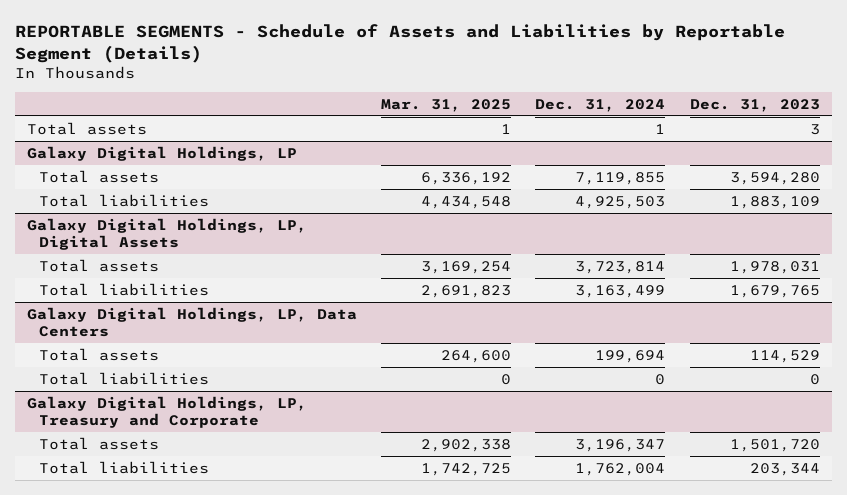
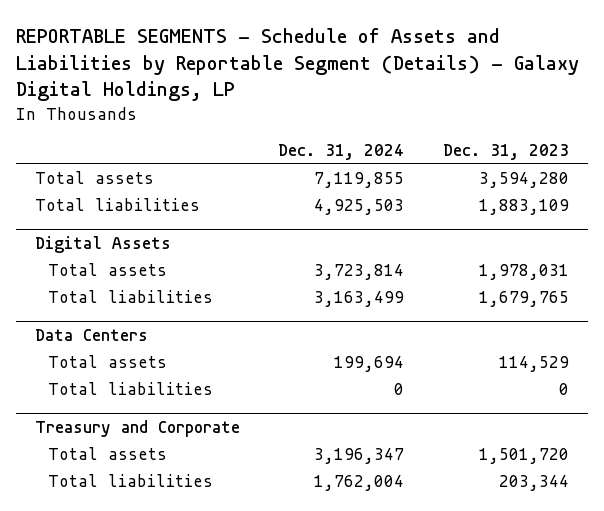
- REPORTABLE SEGMENTS - Schedule of Assets and Liabilities by Reportable Segment (Details)
+ REPORTABLE SEGMENTS - Schedule of Assets and Liabilities by Reportable Segment (Details) - Galaxy Digital Holdings, LP
- | Mar. 31, 2025 | Dec. 31, 2024 | Dec. 31, 2023
+ | Dec. 31, 2024 | Dec. 31, 2023
- Total assets | 1 | 1 | 3
- Galaxy Digital Holdings, LP
- Galaxy Digital Holdings, LP, Digital Assets
+ Digital Assets
- Galaxy Digital Holdings, LP, Data Centers
+ Data Centers
- Galaxy Digital Holdings, LP, Treasury and Corporate
+ Treasury and Corporate

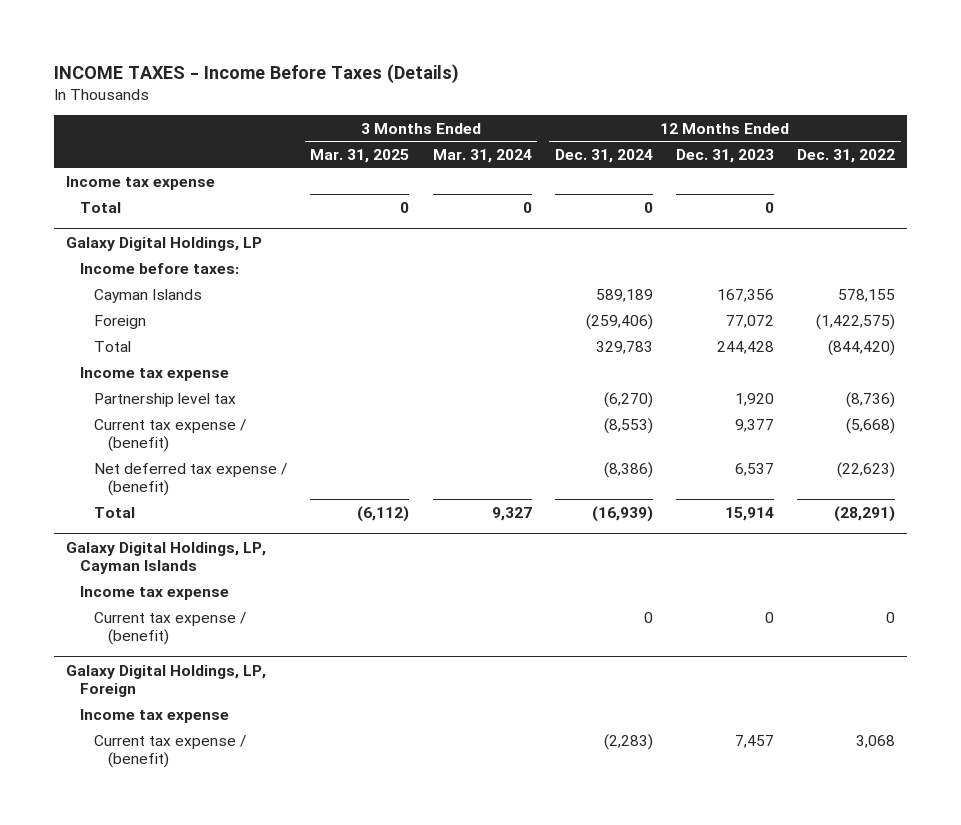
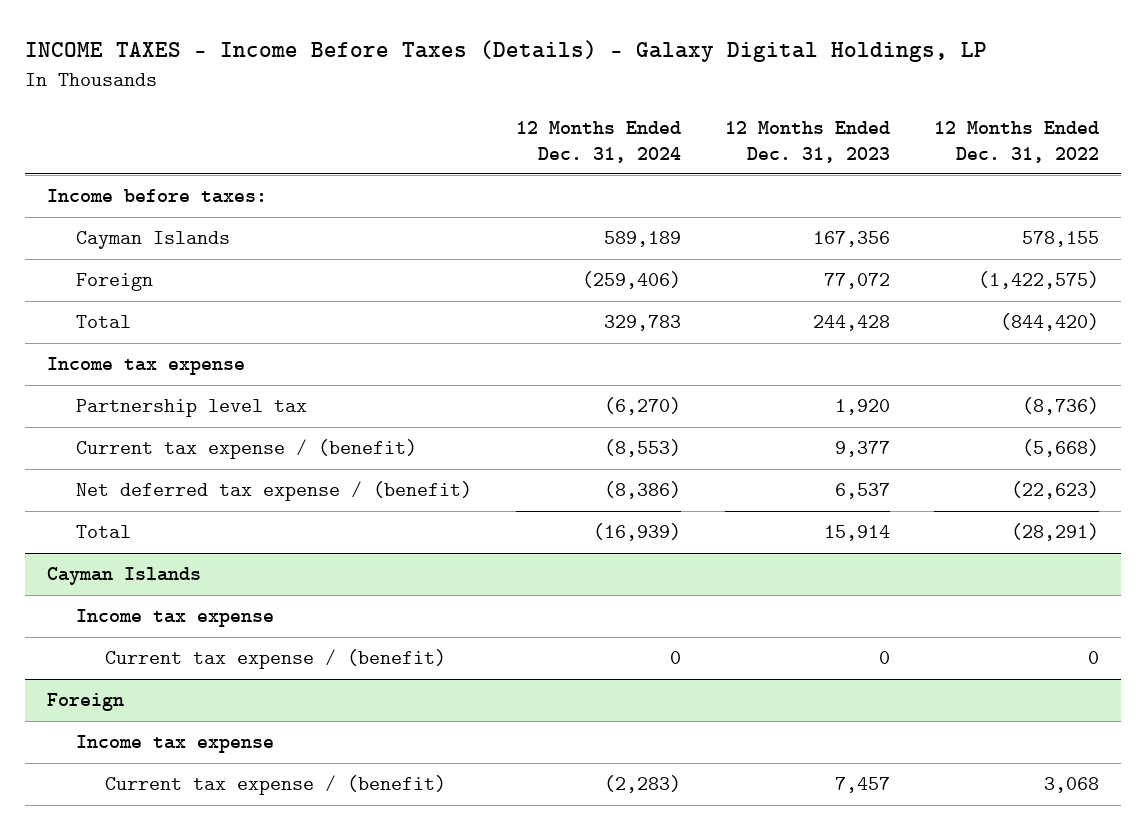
- INCOME TAXES - Income Before Taxes (Details)
+ INCOME TAXES - Income Before Taxes (Details) - Galaxy Digital Holdings, LP
- | 3 Months Ended Mar. 31, 2025 | 3 Months Ended Mar. 31, 2024 | 12 Months Ended Dec. 31, 2024 | 12 Months Ended Dec. 31, 2023 | 12 Months Ended Dec. 31, 2022
+ | 12 Months Ended Dec. 31, 2024 | 12 Months Ended Dec. 31, 2023 | 12 Months Ended Dec. 31, 2022
- Income tax expense
- Total | 0 | 0 | 0 | 0 |
- Galaxy Digital Holdings, LP
- Galaxy Digital Holdings, LP, Cayman Islands
+ Cayman Islands
- Galaxy Digital Holdings, LP, Foreign
+ Foreign

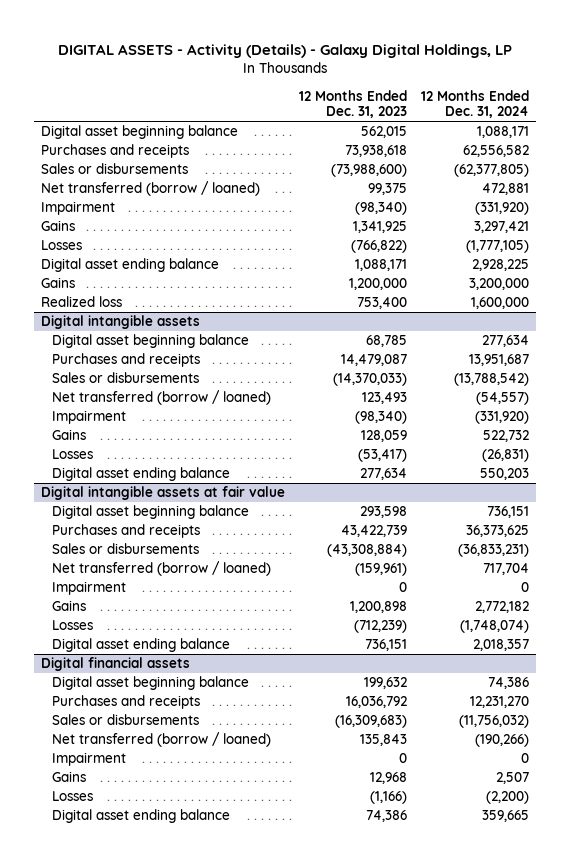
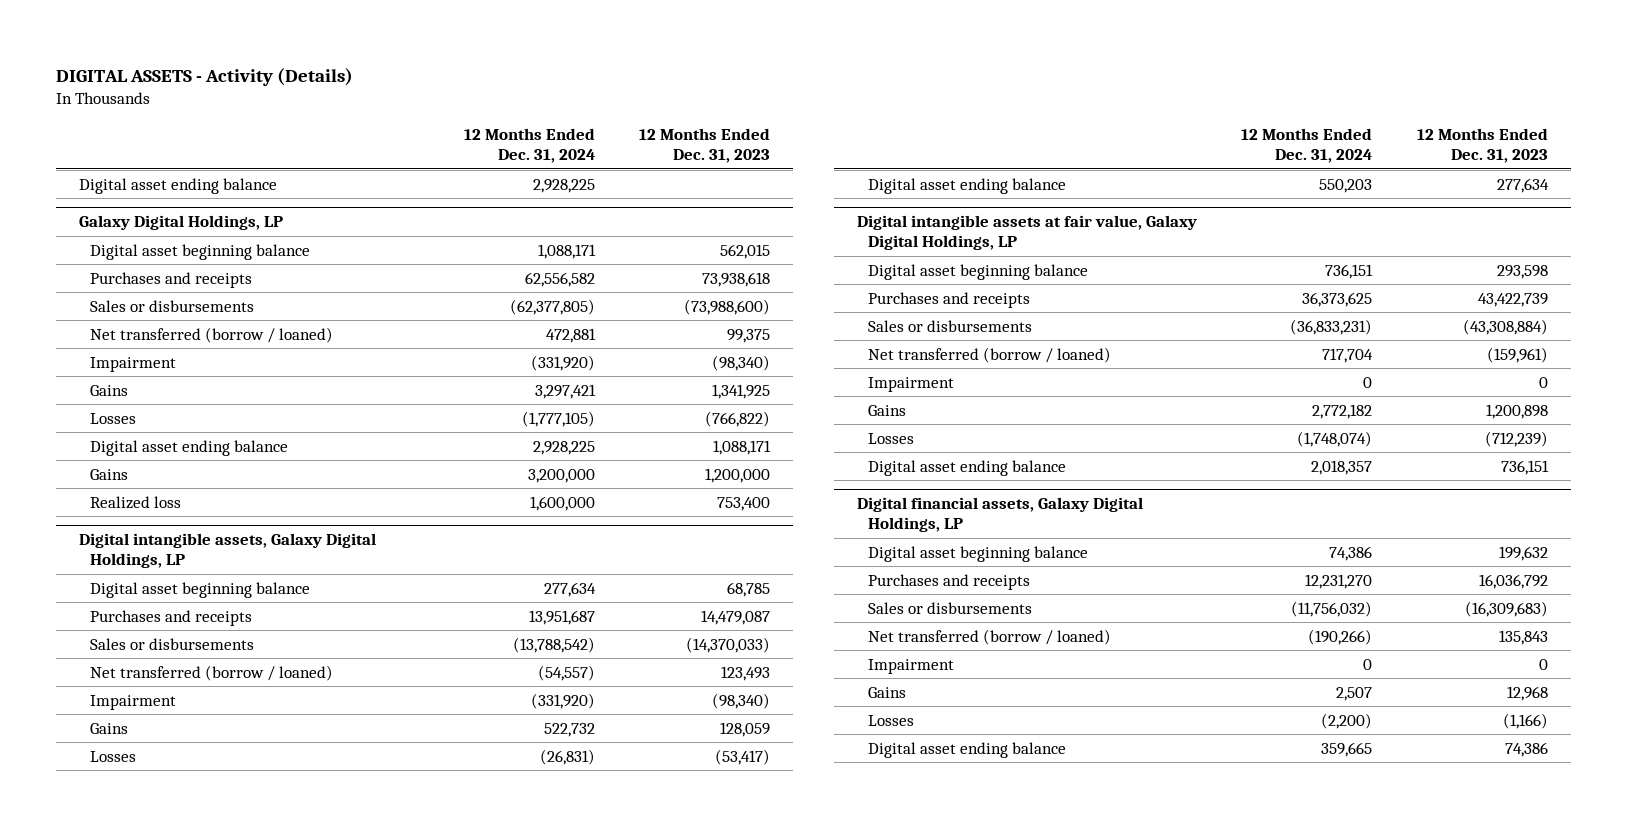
- DIGITAL ASSETS - Activity (Details) - Galaxy Digital Holdings, LP
+ DIGITAL ASSETS - Activity (Details)
- | 12 Months Ended Dec. 31, 2023 | 12 Months Ended Dec. 31, 2024
+ | 12 Months Ended Dec. 31, 2024 | 12 Months Ended Dec. 31, 2023
+ Digital asset ending balance | 2,928,225 |
+ Galaxy Digital Holdings, LP
- Digital intangible assets
+ Digital intangible assets, Galaxy Digital Holdings, LP
- Digital intangible assets at fair value
+ Digital intangible assets at fair value, Galaxy Digital Holdings, LP
- Digital financial assets
+ Digital financial assets, Galaxy Digital Holdings, LP

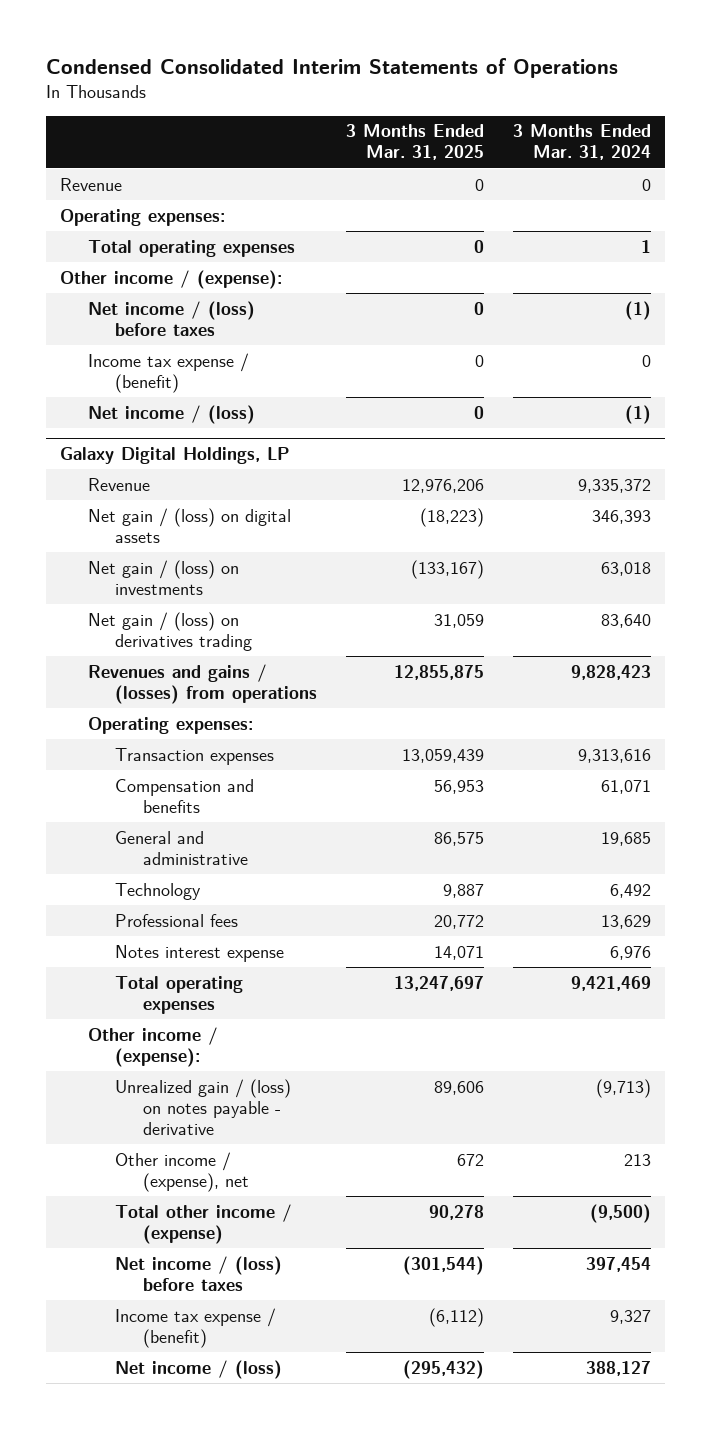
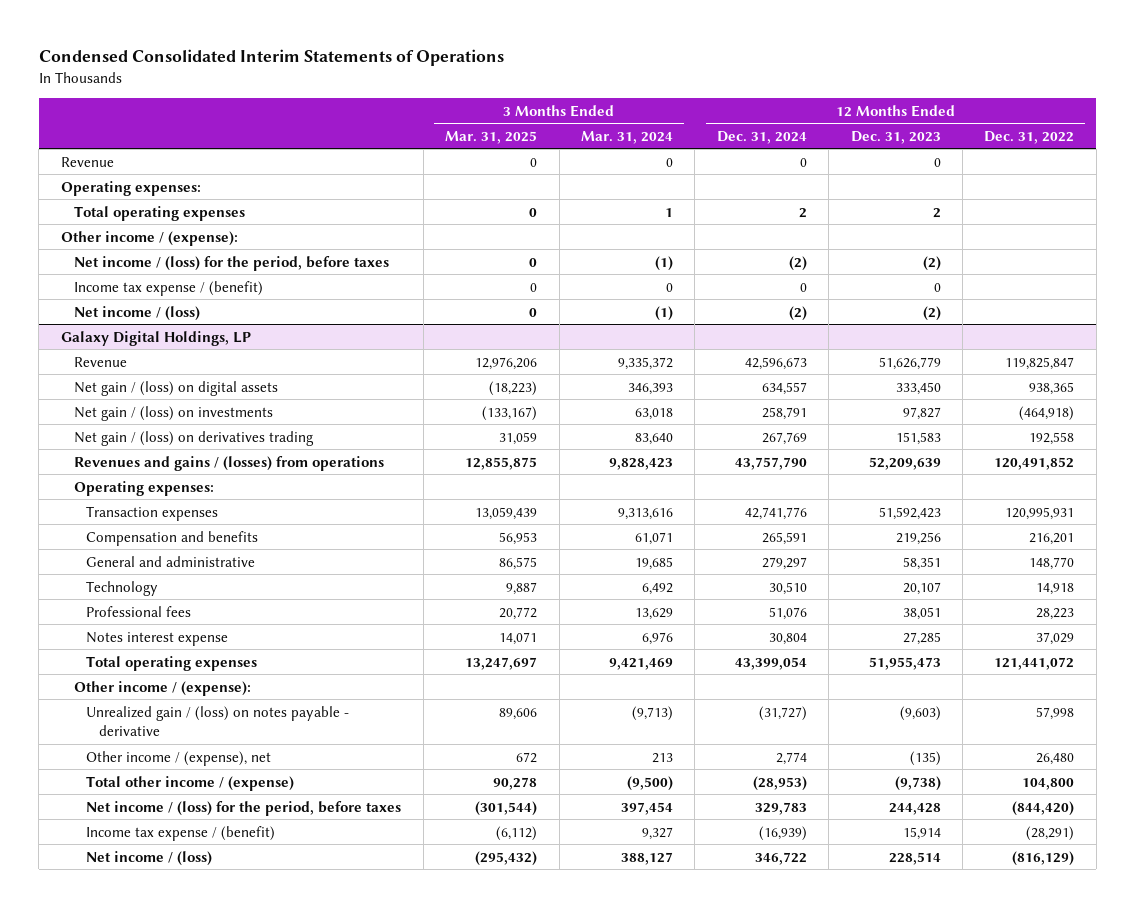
- | 3 Months Ended Mar. 31, 2025 | 3 Months Ended Mar. 31, 2024
+ | 3 Months Ended Mar. 31, 2025 | 3 Months Ended Mar. 31, 2024 | 12 Months Ended Dec. 31, 2024 | 12 Months Ended Dec. 31, 2023 | 12 Months Ended Dec. 31, 2022
- Net income / (loss) before taxes | 0 | (1)
+ Net income / (loss) for the period, before taxes | 0 | (1) | (2) | (2) |
@ Galaxy Digital Holdings, LP
- Net income / (loss) before taxes | (301,544) | 397,454
+ Net income / (loss) for the period, before taxes | (301,544) | 397,454 | 329,783 | 244,428 | (844,420)

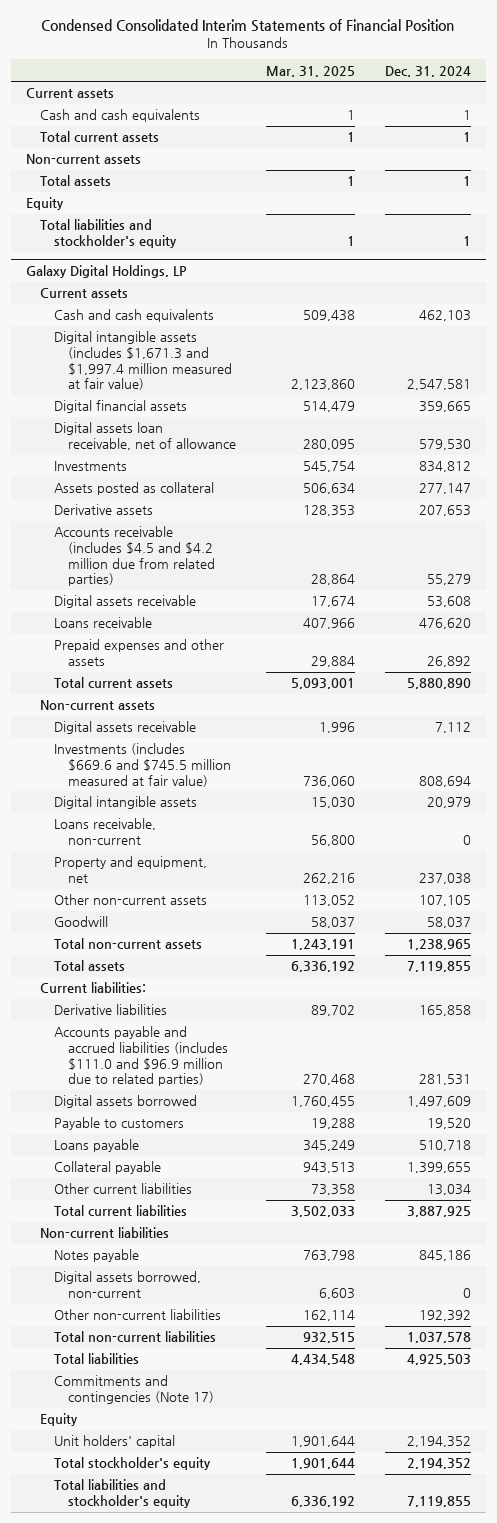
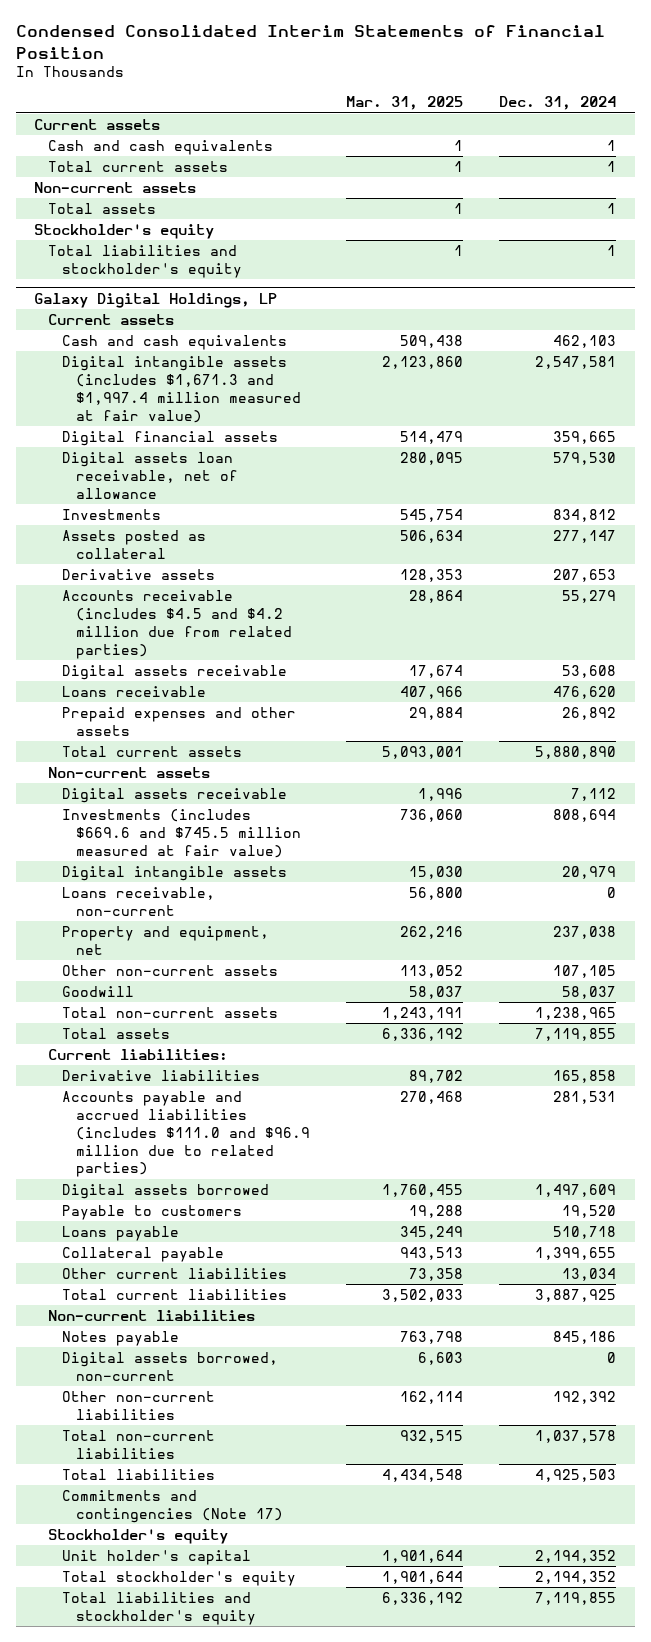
- Equity
+ Stockholder's equity
@ Galaxy Digital Holdings, LP
- Equity
- Unit holders' capital | 1,901,644 | 2,194,352
+ Stockholder's equity
+ Unit holder's capital | 1,901,644 | 2,194,352

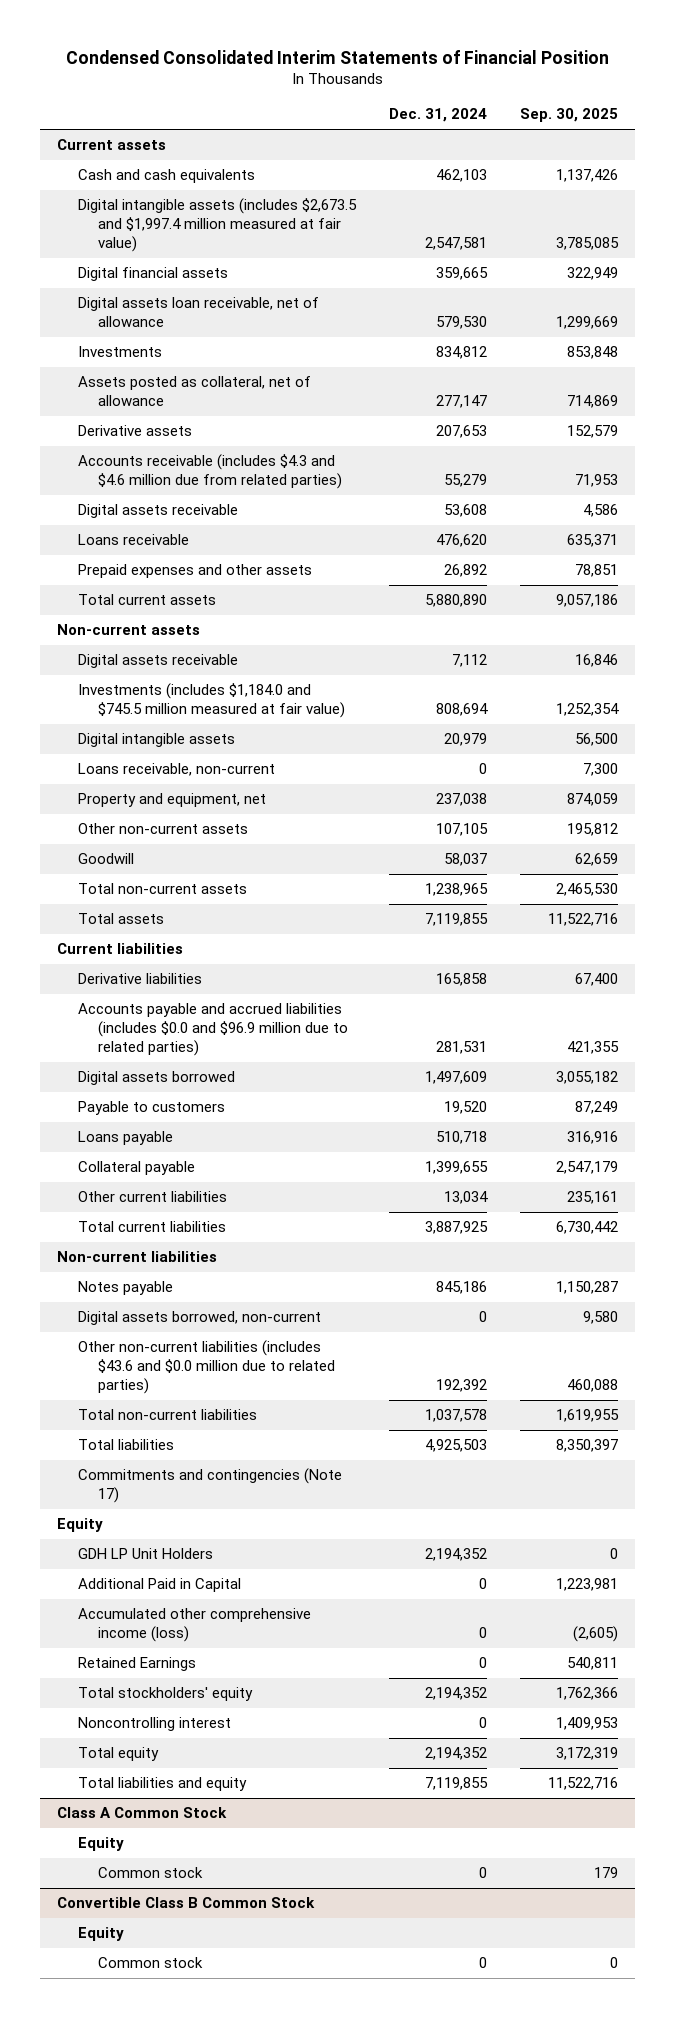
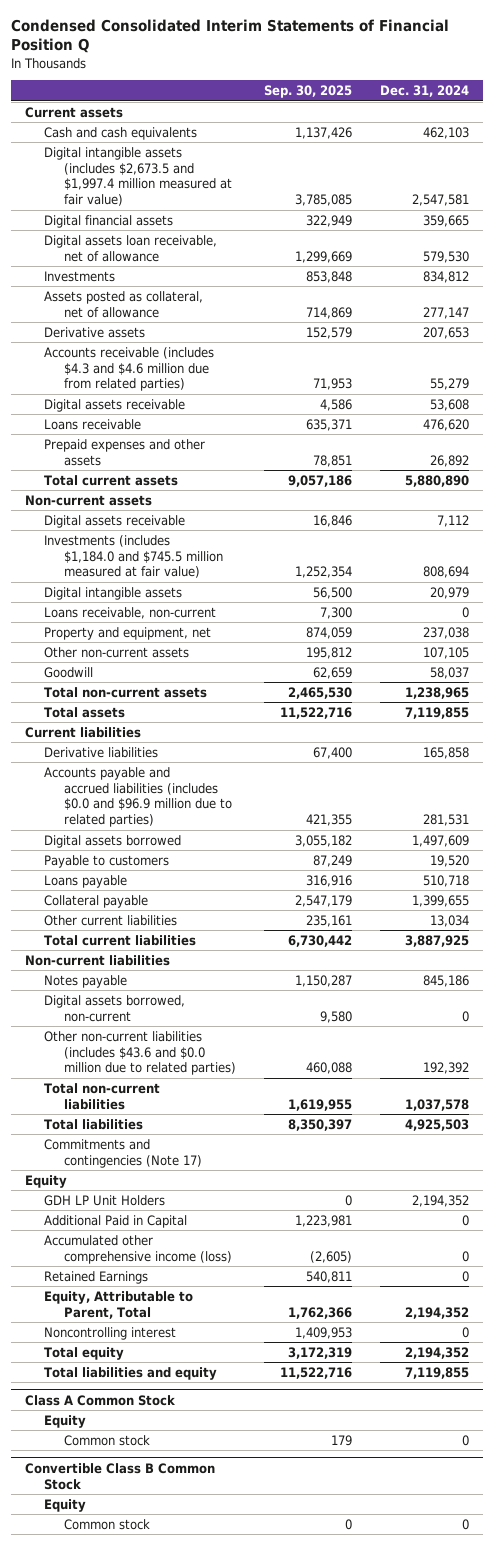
- Condensed Consolidated Interim Statements of Financial Position
+ Condensed Consolidated Interim Statements of Financial Position Q
- | Dec. 31, 2024 | Sep. 30, 2025
+ | Sep. 30, 2025 | Dec. 31, 2024
- Total stockholders' equity | 2,194,352 | 1,762,366
+ Equity, Attributable to Parent, Total | 1,762,366 | 2,194,352

